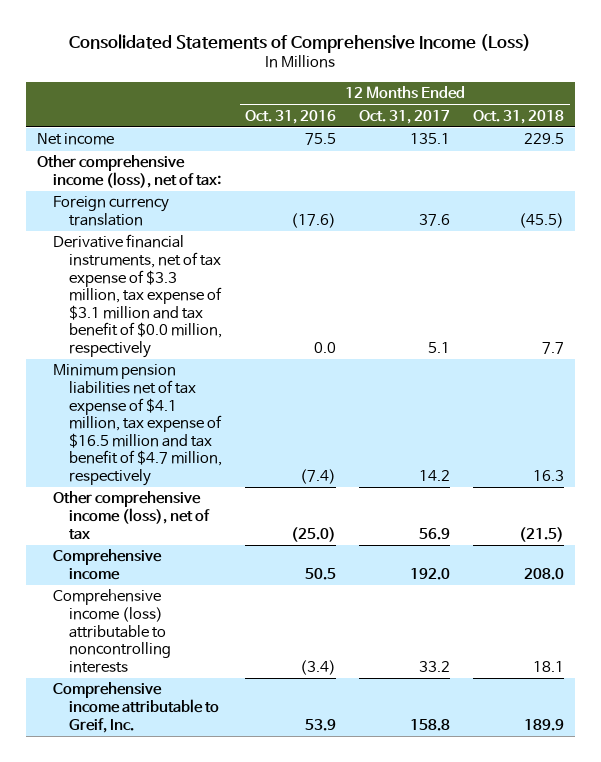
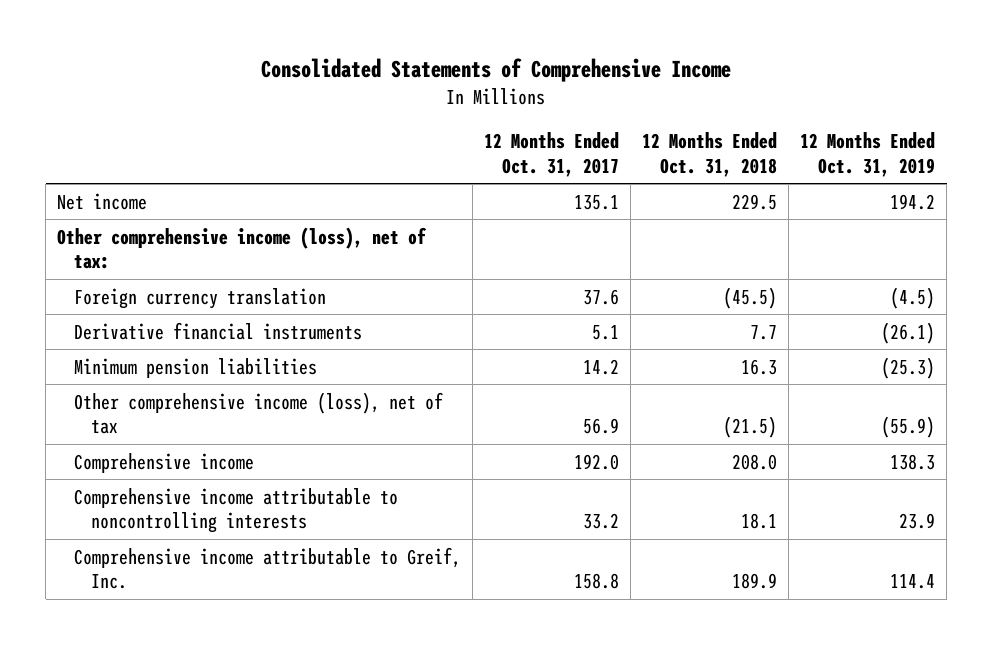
- Consolidated Statements of Comprehensive Income (Loss)
+ Consolidated Statements of Comprehensive Income
- | 12 Months Ended Oct. 31, 2016 | 12 Months Ended Oct. 31, 2017 | 12 Months Ended Oct. 31, 2018
+ | 12 Months Ended Oct. 31, 2017 | 12 Months Ended Oct. 31, 2018 | 12 Months Ended Oct. 31, 2019
- Derivative financial instruments, net of tax expense of $3.3 million, tax expense of $3.1 million and tax benefit of $0.0 million, respectively | 0.0 | 5.1 | 7.7
- Minimum pension liabilities net of tax expense of $4.1 million, tax expense of $16.5 million and tax benefit of $4.7 million, respectively | (7.4) | 14.2 | 16.3
+ Derivative financial instruments | 5.1 | 7.7 | (26.1)
+ Minimum pension liabilities | 14.2 | 16.3 | (25.3)
- Comprehensive income (loss) attributable to noncontrolling interests | (3.4) | 33.2 | 18.1
+ Comprehensive income attributable to noncontrolling interests | 33.2 | 18.1 | 23.9

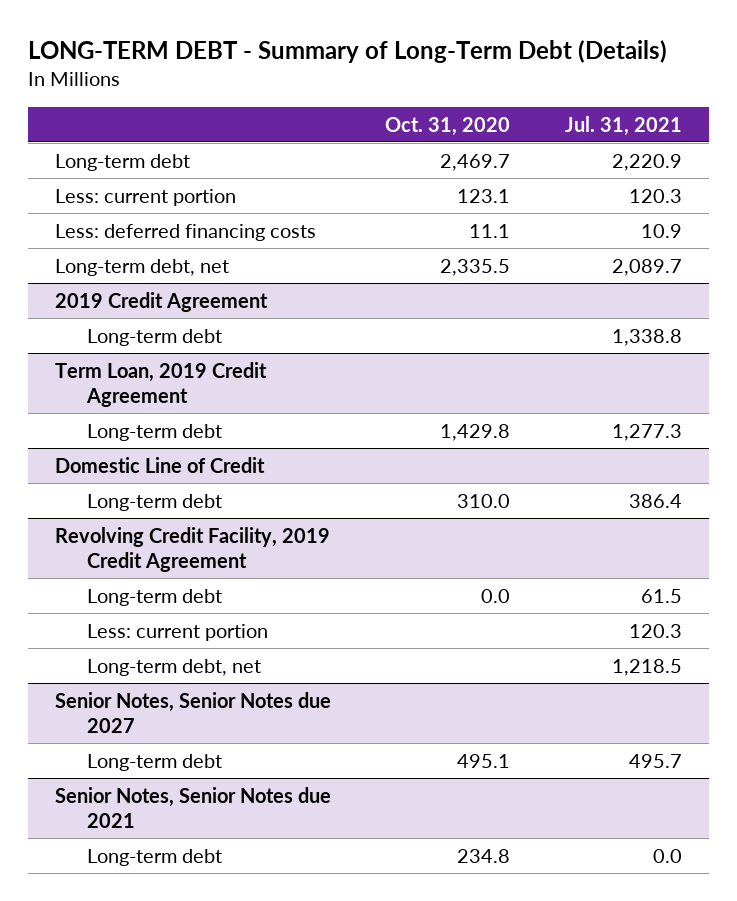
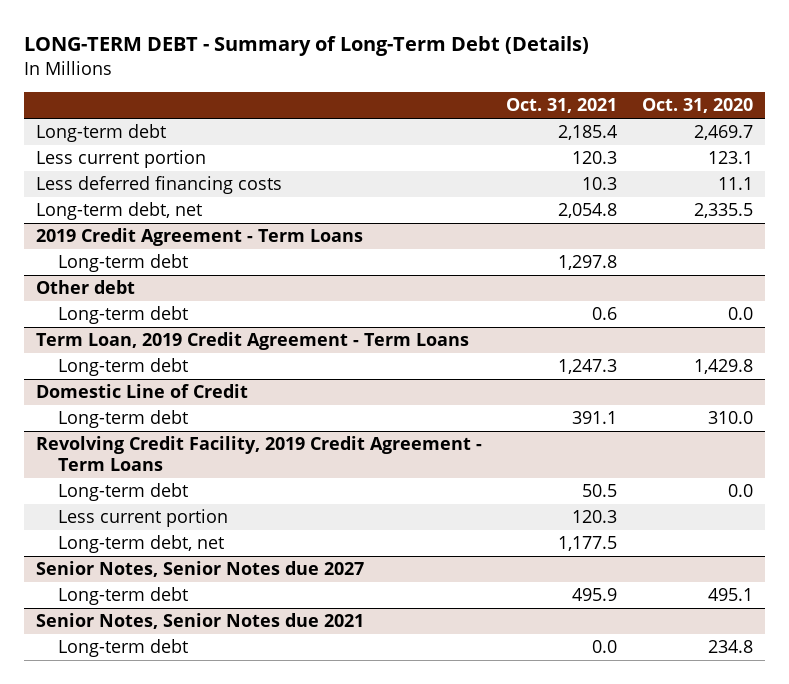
- | Oct. 31, 2020 | Jul. 31, 2021
+ | Oct. 31, 2021 | Oct. 31, 2020
- Less: current portion | 123.1 | 120.3
- Less: deferred financing costs | 11.1 | 10.9
+ Less current portion | 120.3 | 123.1
+ Less deferred financing costs | 10.3 | 11.1
- 2019 Credit Agreement
+ 2019 Credit Agreement - Term Loans
- Term Loan, 2019 Credit Agreement
+ Other debt
+ Long-term debt | 0.6 | 0.0
+ Term Loan, 2019 Credit Agreement - Term Loans
- Revolving Credit Facility, 2019 Credit Agreement
+ Revolving Credit Facility, 2019 Credit Agreement - Term Loans
- Less: current portion | | 120.3
+ Less current portion | 120.3 |

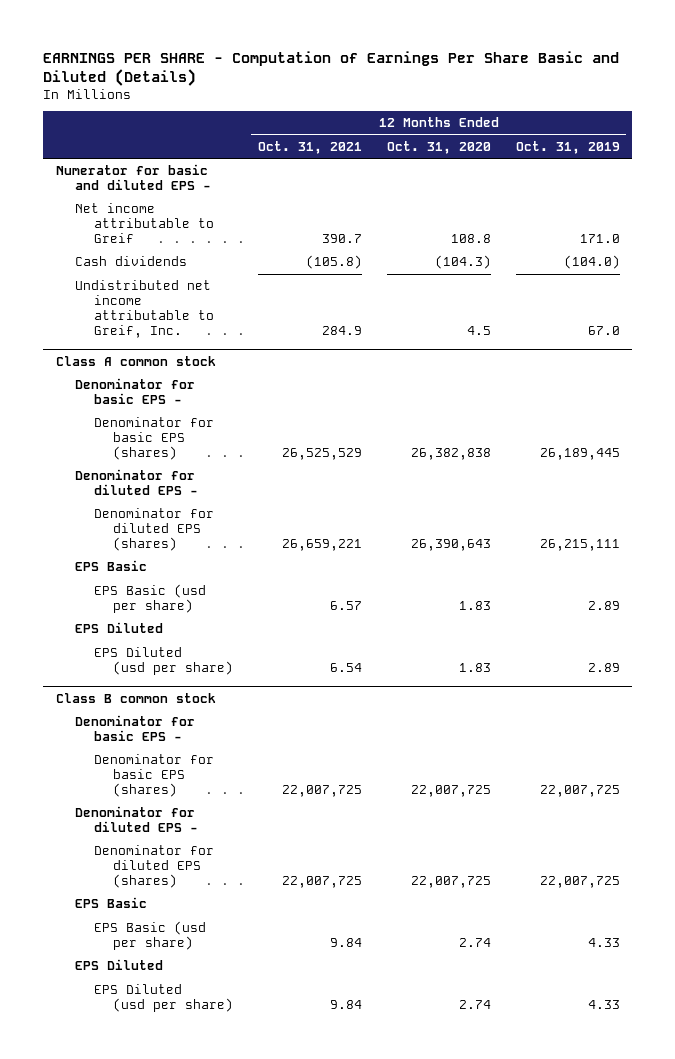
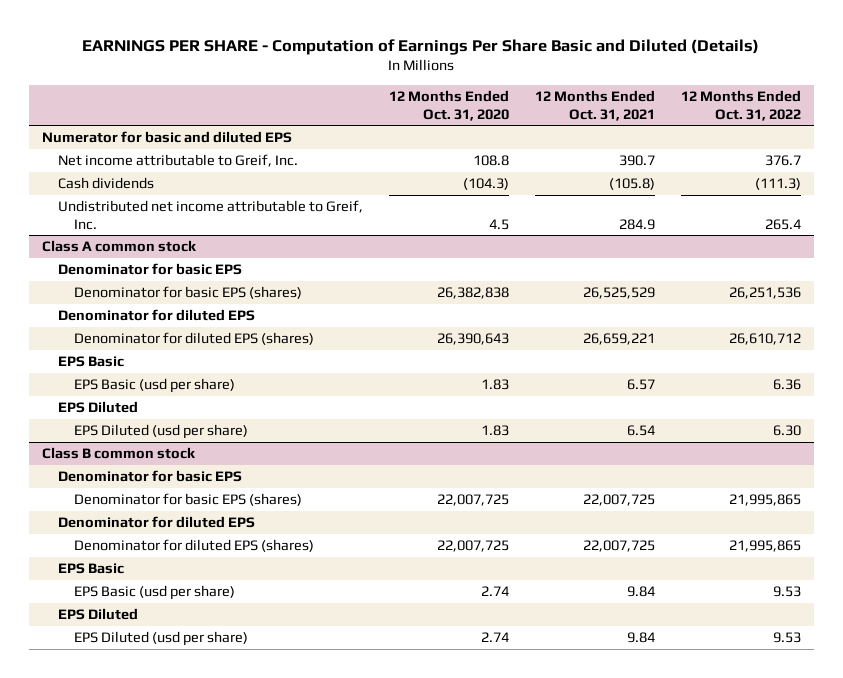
- | 12 Months Ended Oct. 31, 2021 | 12 Months Ended Oct. 31, 2020 | 12 Months Ended Oct. 31, 2019
+ | 12 Months Ended Oct. 31, 2020 | 12 Months Ended Oct. 31, 2021 | 12 Months Ended Oct. 31, 2022
- Numerator for basic and diluted EPS -
- Net income attributable to Greif | 390.7 | 108.8 | 171.0
+ Numerator for basic and diluted EPS
+ Net income attributable to Greif, Inc. | 108.8 | 390.7 | 376.7
@ Class A common stock
- Denominator for basic EPS -
+ Denominator for basic EPS
- Denominator for diluted EPS -
+ Denominator for diluted EPS
@ Class B common stock
- Denominator for basic EPS -
+ Denominator for basic EPS
- Denominator for diluted EPS -
+ Denominator for diluted EPS

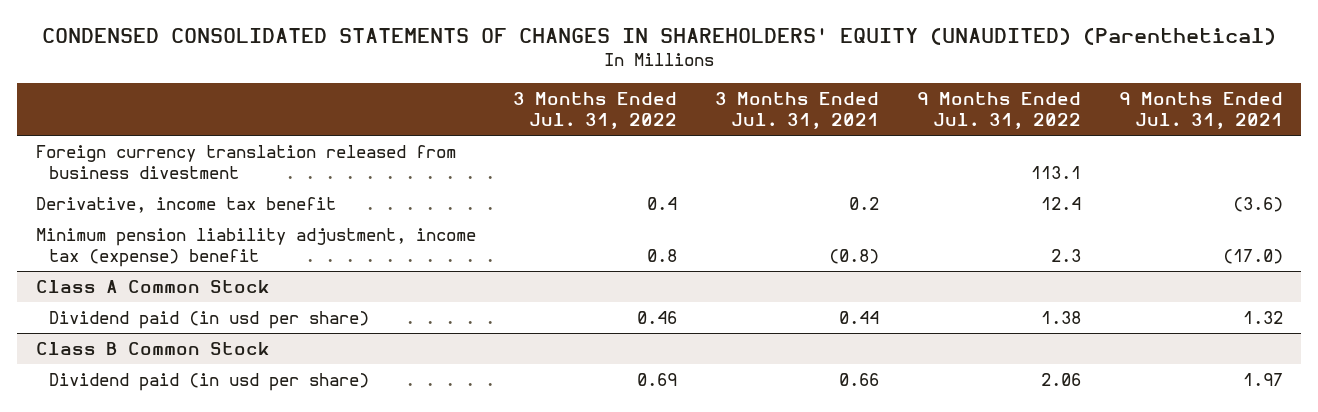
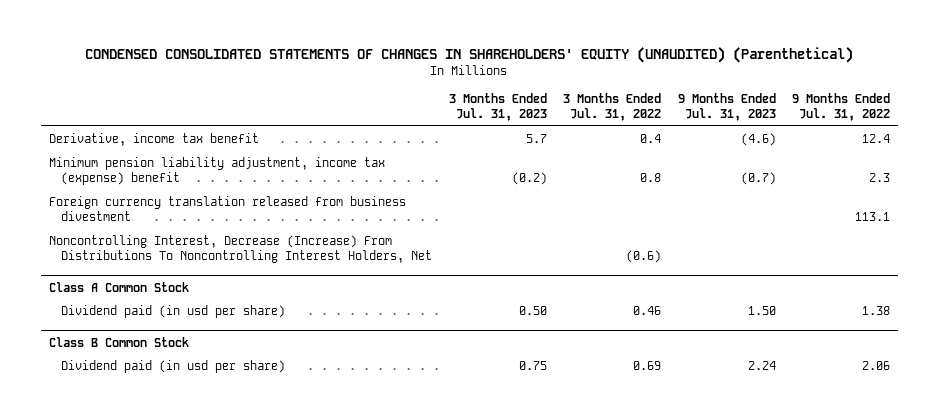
- | 3 Months Ended Jul. 31, 2022 | 3 Months Ended Jul. 31, 2021 | 9 Months Ended Jul. 31, 2022 | 9 Months Ended Jul. 31, 2021
+ | 3 Months Ended Jul. 31, 2023 | 3 Months Ended Jul. 31, 2022 | 9 Months Ended Jul. 31, 2023 | 9 Months Ended Jul. 31, 2022
moved down: Foreign currency translation released from business divestment | | | | 113.1
+ Noncontrolling Interest, Decrease (Increase) From Distributions To Noncontrolling Interest Holders, Net | | (0.6) | |

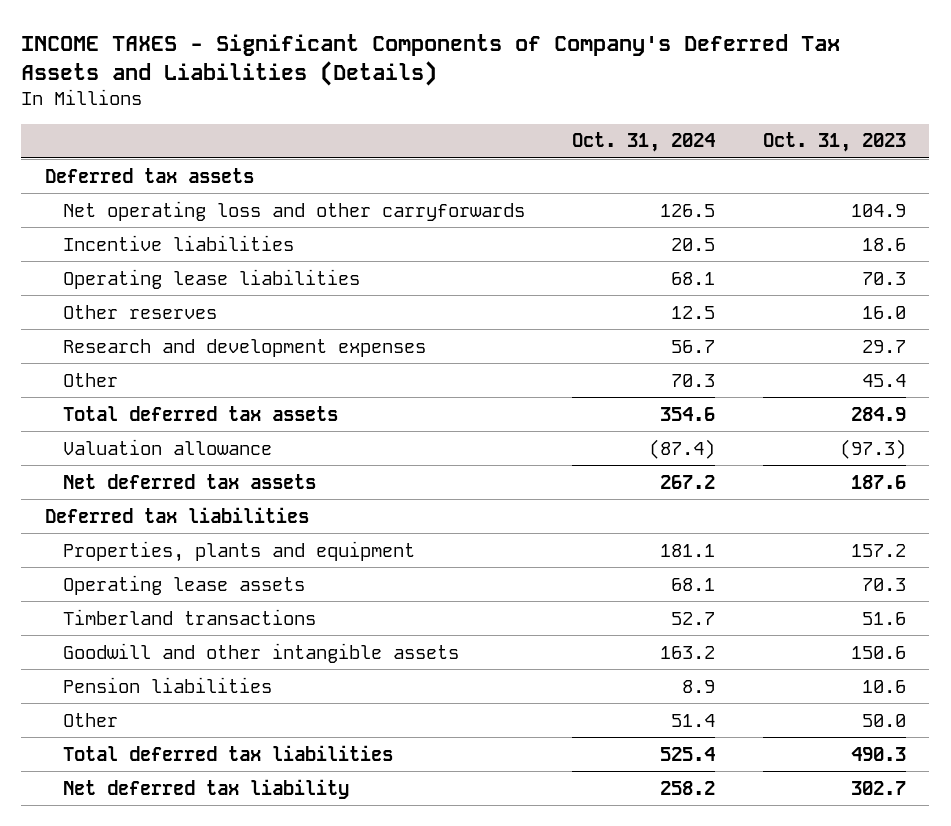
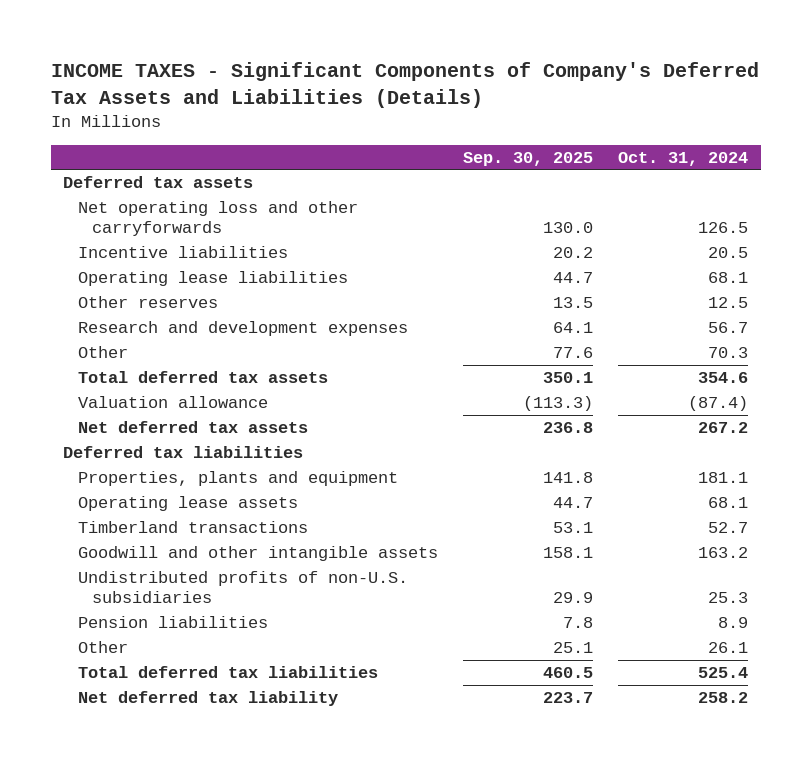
- | Oct. 31, 2024 | Oct. 31, 2023
+ | Sep. 30, 2025 | Oct. 31, 2024
+ Undistributed profits of non-U.S. subsidiaries | 29.9 | 25.3
- Other | 51.4 | 50.0
+ Other | 25.1 | 26.1

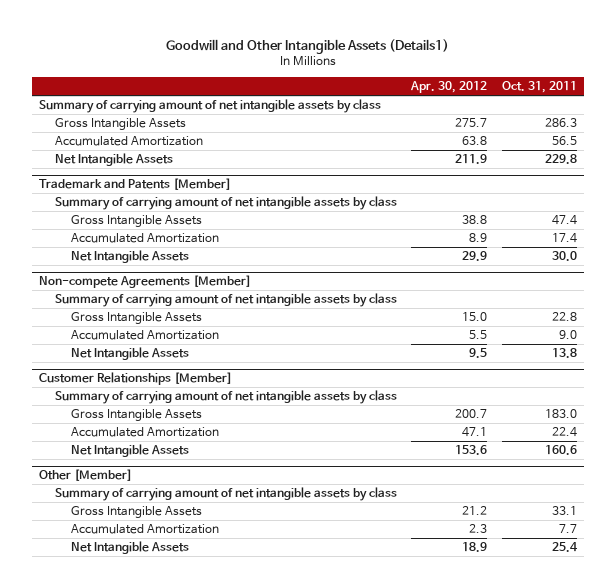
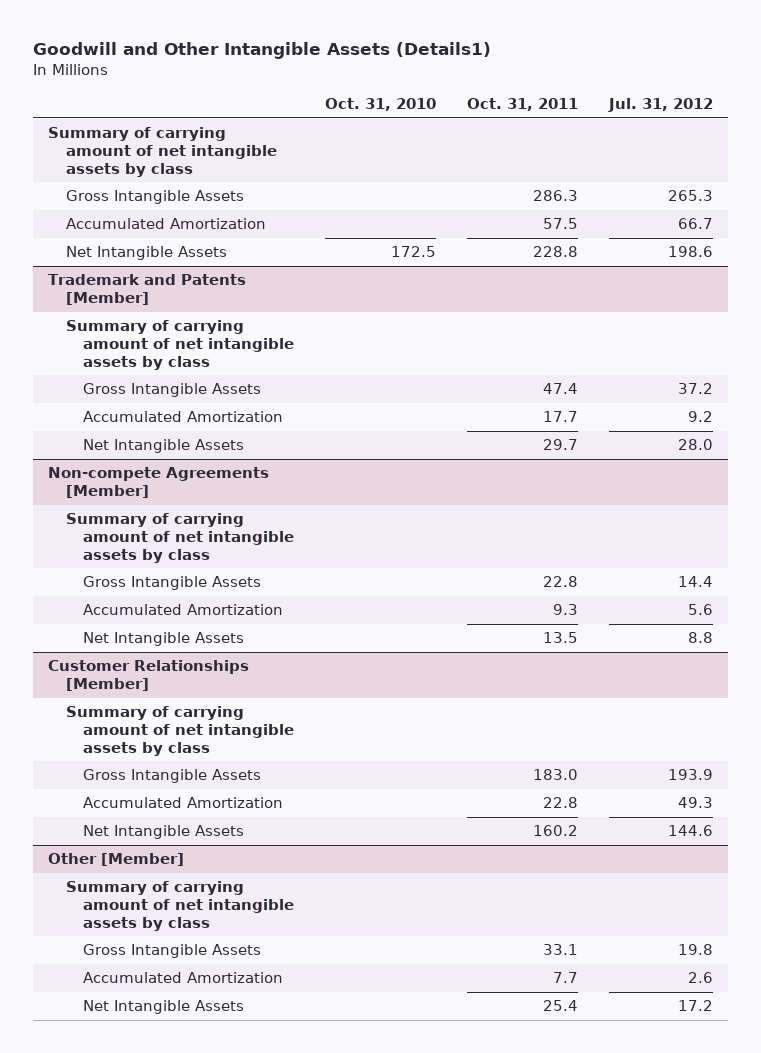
- | Apr. 30, 2012 | Oct. 31, 2011
+ | Oct. 31, 2010 | Oct. 31, 2011 | Jul. 31, 2012
- Accumulated Amortization | 63.8 | 56.5
- Net Intangible Assets | 211.9 | 229.8
+ Accumulated Amortization | | 57.5 | 66.7
+ Net Intangible Assets | 172.5 | 228.8 | 198.6
@ Trademark and Patents [Member]
- Accumulated Amortization | 8.9 | 17.4
- Net Intangible Assets | 29.9 | 30.0
+ Accumulated Amortization | | 17.7 | 9.2
+ Net Intangible Assets | | 29.7 | 28.0
@ Non-compete Agreements [Member]
- Accumulated Amortization | 5.5 | 9.0
- Net Intangible Assets | 9.5 | 13.8
+ Accumulated Amortization | | 9.3 | 5.6
+ Net Intangible Assets | | 13.5 | 8.8
@ Customer Relationships [Member]
- Accumulated Amortization | 47.1 | 22.4
- Net Intangible Assets | 153.6 | 160.6
+ Accumulated Amortization | | 22.8 | 49.3
+ Net Intangible Assets | | 160.2 | 144.6

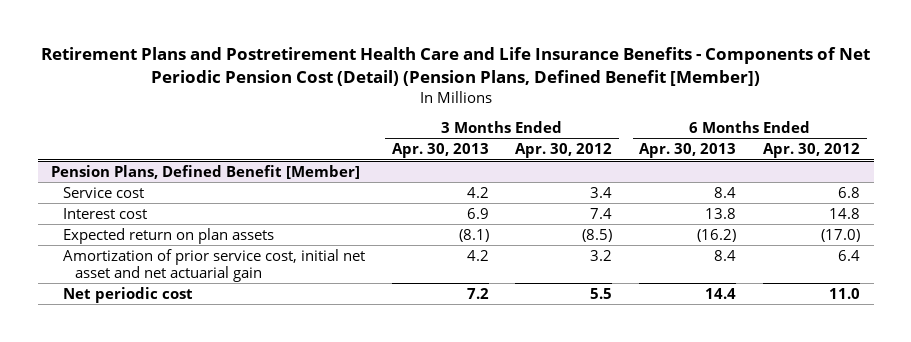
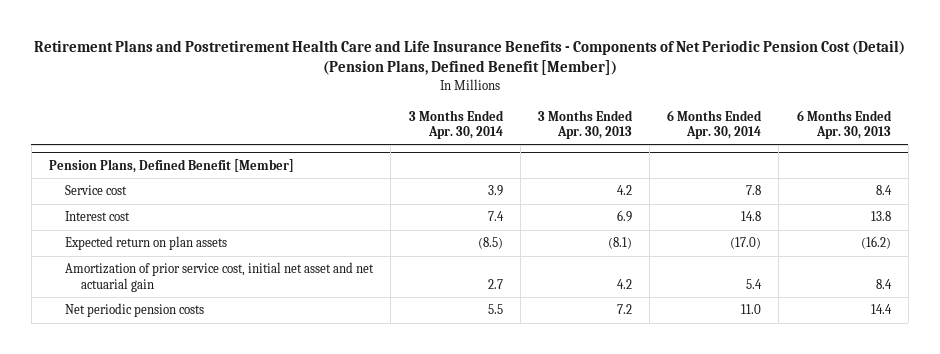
- | 3 Months Ended Apr. 30, 2013 | 3 Months Ended Apr. 30, 2012 | 6 Months Ended Apr. 30, 2013 | 6 Months Ended Apr. 30, 2012
+ | 3 Months Ended Apr. 30, 2014 | 3 Months Ended Apr. 30, 2013 | 6 Months Ended Apr. 30, 2014 | 6 Months Ended Apr. 30, 2013
@ Pension Plans, Defined Benefit [Member]
- Net periodic cost | 7.2 | 5.5 | 14.4 | 11.0
+ Net periodic pension costs | 5.5 | 7.2 | 11.0 | 14.4

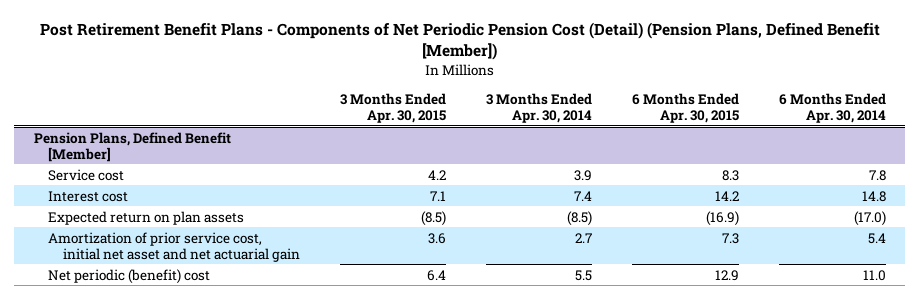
- Retirement Plans and Postretirement Health Care and Life Insurance Benefits - Components of Net Periodic Pension Cost (Detail) (Pension Plans, Defined Benefit [Member])
+ Post Retirement Benefit Plans - Components of Net Periodic Pension Cost (Detail) (Pension Plans, Defined Benefit [Member])
- | 3 Months Ended Apr. 30, 2014 | 3 Months Ended Apr. 30, 2013 | 6 Months Ended Apr. 30, 2014 | 6 Months Ended Apr. 30, 2013
+ | 3 Months Ended Apr. 30, 2015 | 3 Months Ended Apr. 30, 2014 | 6 Months Ended Apr. 30, 2015 | 6 Months Ended Apr. 30, 2014
@ Pension Plans, Defined Benefit [Member]
- Net periodic pension costs | 5.5 | 7.2 | 11.0 | 14.4
+ Net periodic (benefit) cost | 6.4 | 5.5 | 12.9 | 11.0

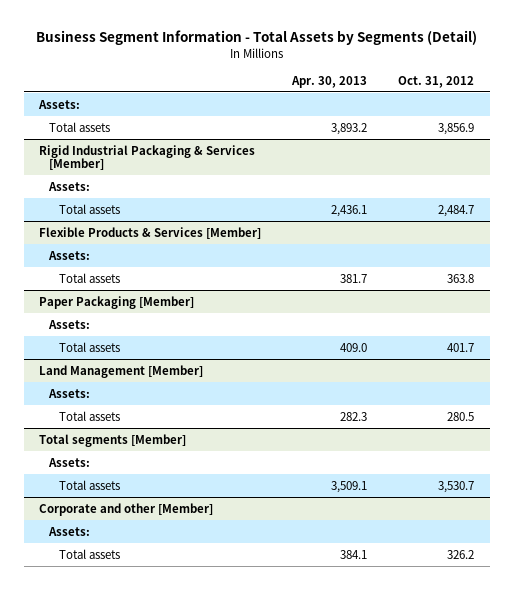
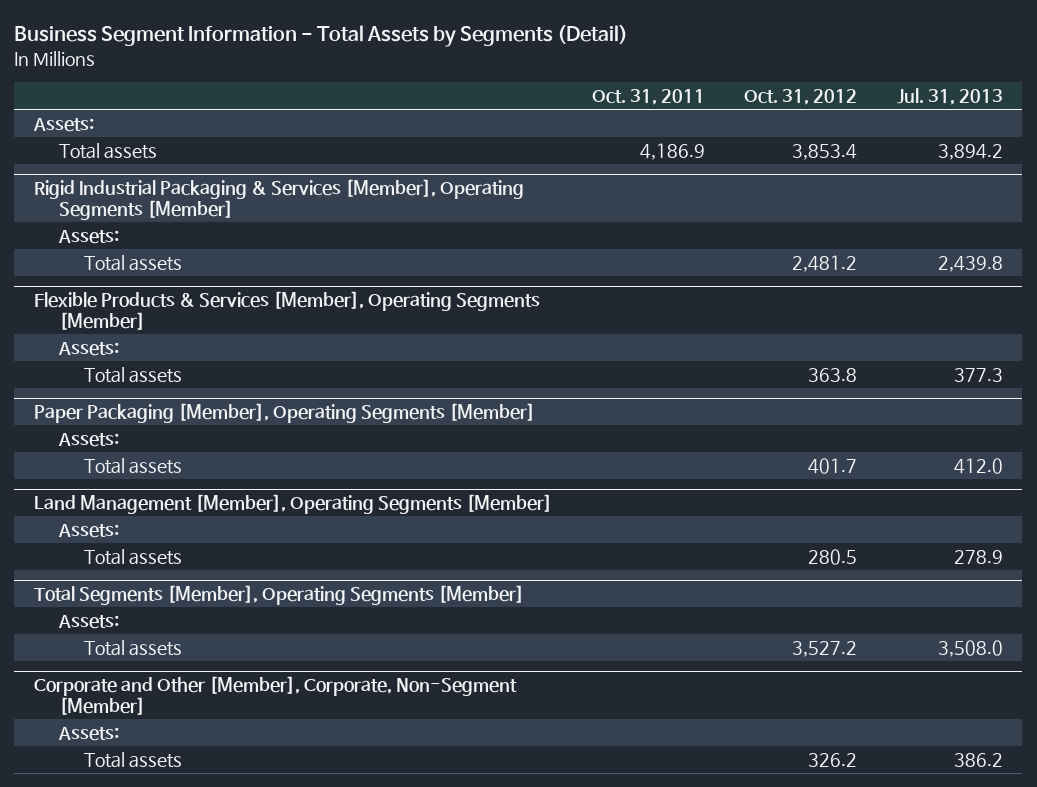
- | Apr. 30, 2013 | Oct. 31, 2012
+ | Oct. 31, 2011 | Oct. 31, 2012 | Jul. 31, 2013
- Total assets | 3,893.2 | 3,856.9
- Rigid Industrial Packaging & Services [Member]
+ Total assets | 4,186.9 | 3,853.4 | 3,894.2
+ Rigid Industrial Packaging & Services [Member], Operating Segments [Member]
- Total assets | 2,436.1 | 2,484.7
- Flexible Products & Services [Member]
+ Total assets | | 2,481.2 | 2,439.8
+ Flexible Products & Services [Member], Operating Segments [Member]
- Paper Packaging [Member]
+ Paper Packaging [Member], Operating Segments [Member]
- Land Management [Member]
+ Land Management [Member], Operating Segments [Member]
- Total segments [Member]
+ Total Segments [Member], Operating Segments [Member]
- Total assets | 3,509.1 | 3,530.7
- Corporate and other [Member]
+ Total assets | | 3,527.2 | 3,508.0
+ Corporate and Other [Member], Corporate, Non-Segment [Member]

